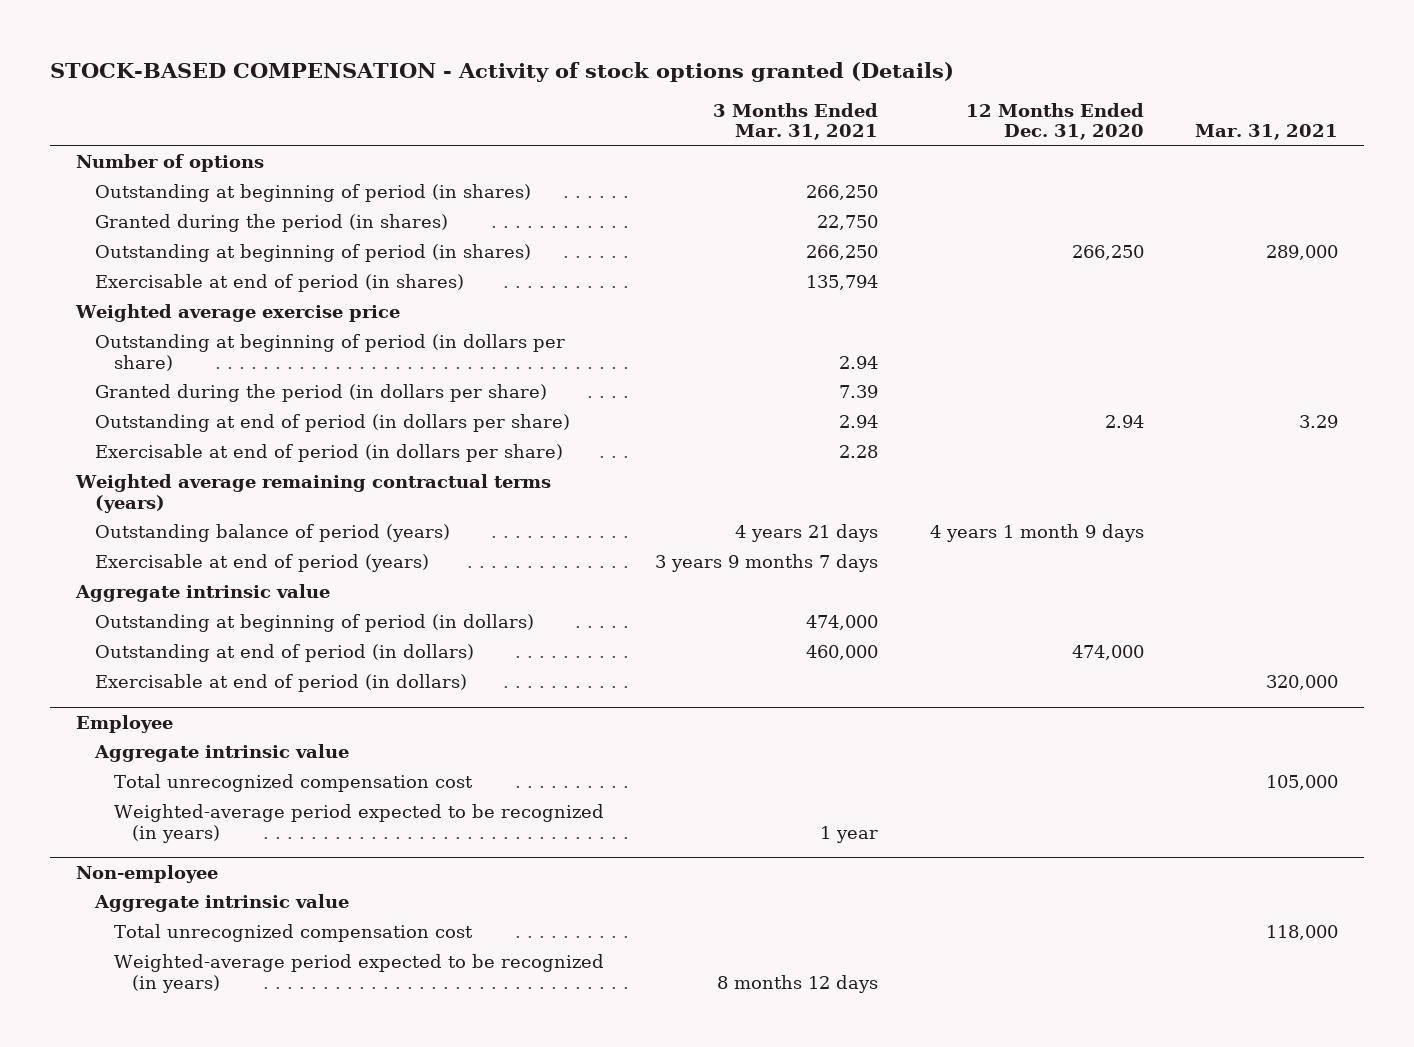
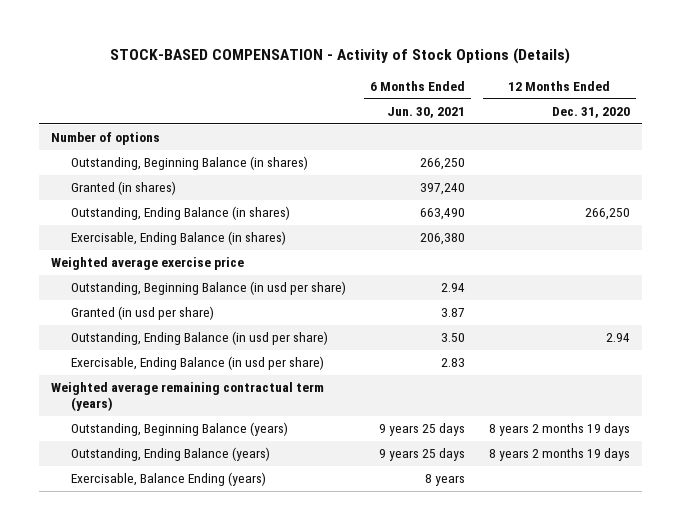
- STOCK-BASED COMPENSATION - Activity of stock options granted (Details)
+ STOCK-BASED COMPENSATION - Activity of Stock Options (Details)
- | 3 Months Ended Mar. 31, 2021 | 12 Months Ended Dec. 31, 2020 | Mar. 31, 2021
+ | 6 Months Ended Jun. 30, 2021 | 12 Months Ended Dec. 31, 2020
- Outstanding at beginning of period (in shares) | 266,250 | |
- Granted during the period (in shares) | 22,750 | |
- Outstanding at beginning of period (in shares) | 266,250 | 266,250 | 289,000
- Exercisable at end of period (in shares) | 135,794 | |
+ Outstanding, Beginning Balance (in shares) | 266,250 |
+ Granted (in shares) | 397,240 |
+ Outstanding, Ending Balance (in shares) | 663,490 | 266,250
+ Exercisable, Ending Balance (in shares) | 206,380 |
- Outstanding at beginning of period (in dollars per share) | 2.94 | |
- Granted during the period (in dollars per share) | 7.39 | |
- Outstanding at end of period (in dollars per share) | 2.94 | 2.94 | 3.29
- Exercisable at end of period (in dollars per share) | 2.28 | |
- Weighted average remaining contractual terms (years)
- Outstanding balance of period (years) | 4 years 21 days | 4 years 1 month 9 days |
- Exercisable at end of period (years) | 3 years 9 months 7 days | |
- Aggregate intrinsic value
- Outstanding at beginning of period (in dollars) | 474,000 | |
- Outstanding at end of period (in dollars) | 460,000 | 474,000 |
- Exercisable at end of period (in dollars) | | | 320,000
- Employee
- Aggregate intrinsic value
- Total unrecognized compensation cost | | | 105,000
- Weighted-average period expected to be recognized (in years) | 1 year | |
- Non-employee
- Aggregate intrinsic value
- Total unrecognized compensation cost | | | 118,000
- Weighted-average period expected to be recognized (in years) | 8 months 12 days | |
+ Outstanding, Beginning Balance (in usd per share) | 2.94 |
+ Granted (in usd per share) | 3.87 |
+ Outstanding, Ending Balance (in usd per share) | 3.50 | 2.94
+ Exercisable, Ending Balance (in usd per share) | 2.83 |
+ Weighted average remaining contractual term (years)
+ Outstanding, Beginning Balance (years) | 9 years 25 days | 8 years 2 months 19 days
+ Outstanding, Ending Balance (years) | 9 years 25 days | 8 years 2 months 19 days
+ Exercisable, Balance Ending (years) | 8 years |

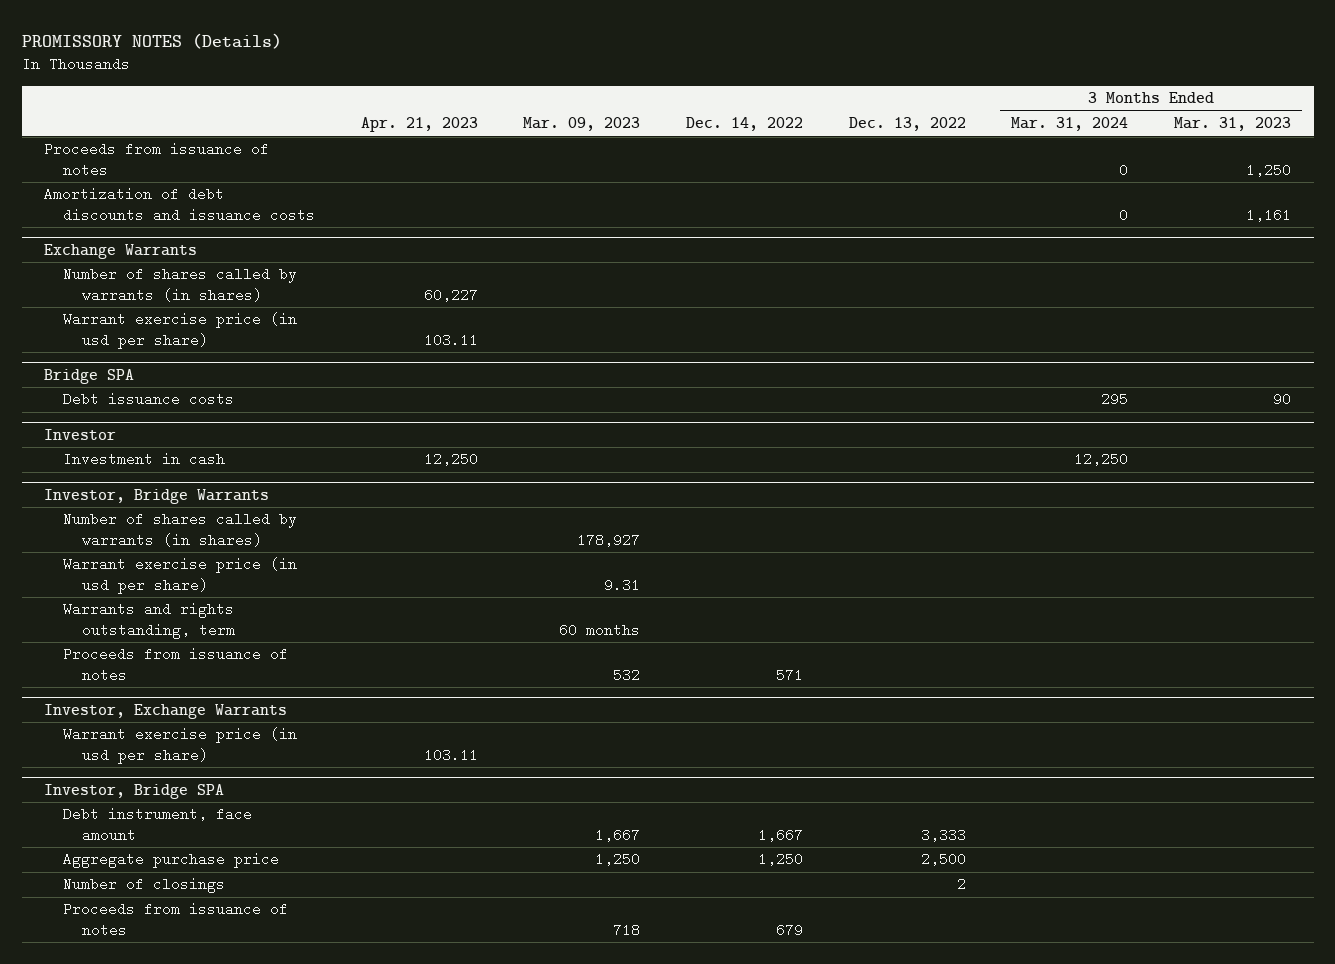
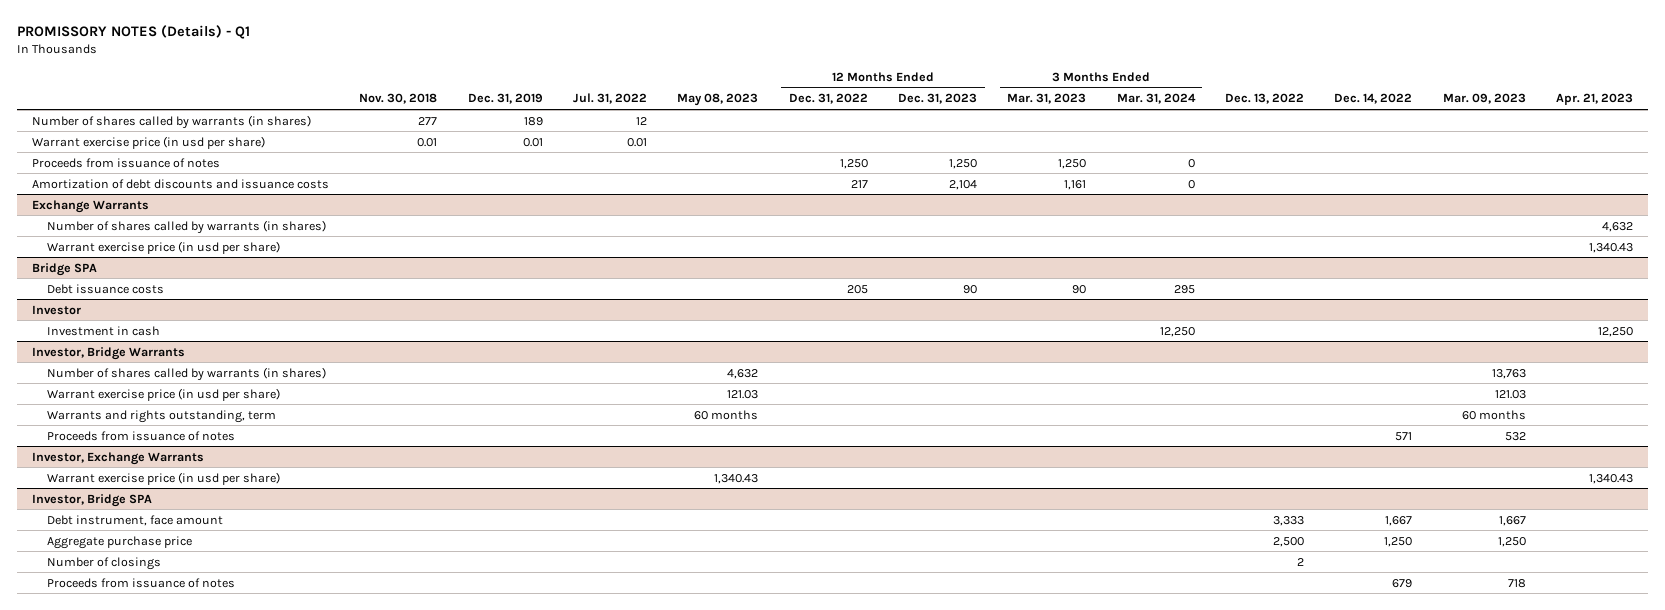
- PROMISSORY NOTES (Details)
+ PROMISSORY NOTES (Details) - Q1
- | Apr. 21, 2023 | Mar. 09, 2023 | Dec. 14, 2022 | Dec. 13, 2022 | 3 Months Ended Mar. 31, 2024 | 3 Months Ended Mar. 31, 2023
+ | Nov. 30, 2018 | Dec. 31, 2019 | Jul. 31, 2022 | May 08, 2023 | 12 Months Ended Dec. 31, 2022 | 12 Months Ended Dec. 31, 2023 | 3 Months Ended Mar. 31, 2023 | 3 Months Ended Mar. 31, 2024 | Dec. 13, 2022 | Dec. 14, 2022 | Mar. 09, 2023 | Apr. 21, 2023
+ Number of shares called by warrants (in shares) | 277 | 189 | 12 | | | | | | | | |
+ Warrant exercise price (in usd per share) | 0.01 | 0.01 | 0.01 | | | | | | | | |
@ Exchange Warrants
- Number of shares called by warrants (in shares) | 60,227 | | | | |
- Warrant exercise price (in usd per share) | 103.11 | | | | |
+ Number of shares called by warrants (in shares) | | | | | | | | | | | | 4,632
+ Warrant exercise price (in usd per share) | | | | | | | | | | | | 1,340.43
@ Investor, Bridge Warrants
- Number of shares called by warrants (in shares) | | 178,927 | | | |
- Warrant exercise price (in usd per share) | | 9.31 | | | |
+ Number of shares called by warrants (in shares) | | | | 4,632 | | | | | | | 13,763 |
+ Warrant exercise price (in usd per share) | | | | 121.03 | | | | | | | 121.03 |
@ Investor, Exchange Warrants
- Warrant exercise price (in usd per share) | 103.11 | | | | |
+ Warrant exercise price (in usd per share) | | | | 1,340.43 | | | | | | | | 1,340.43

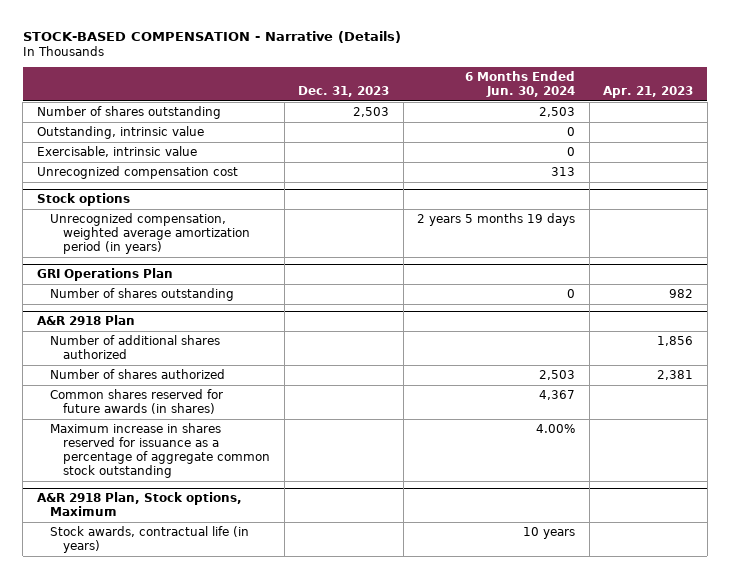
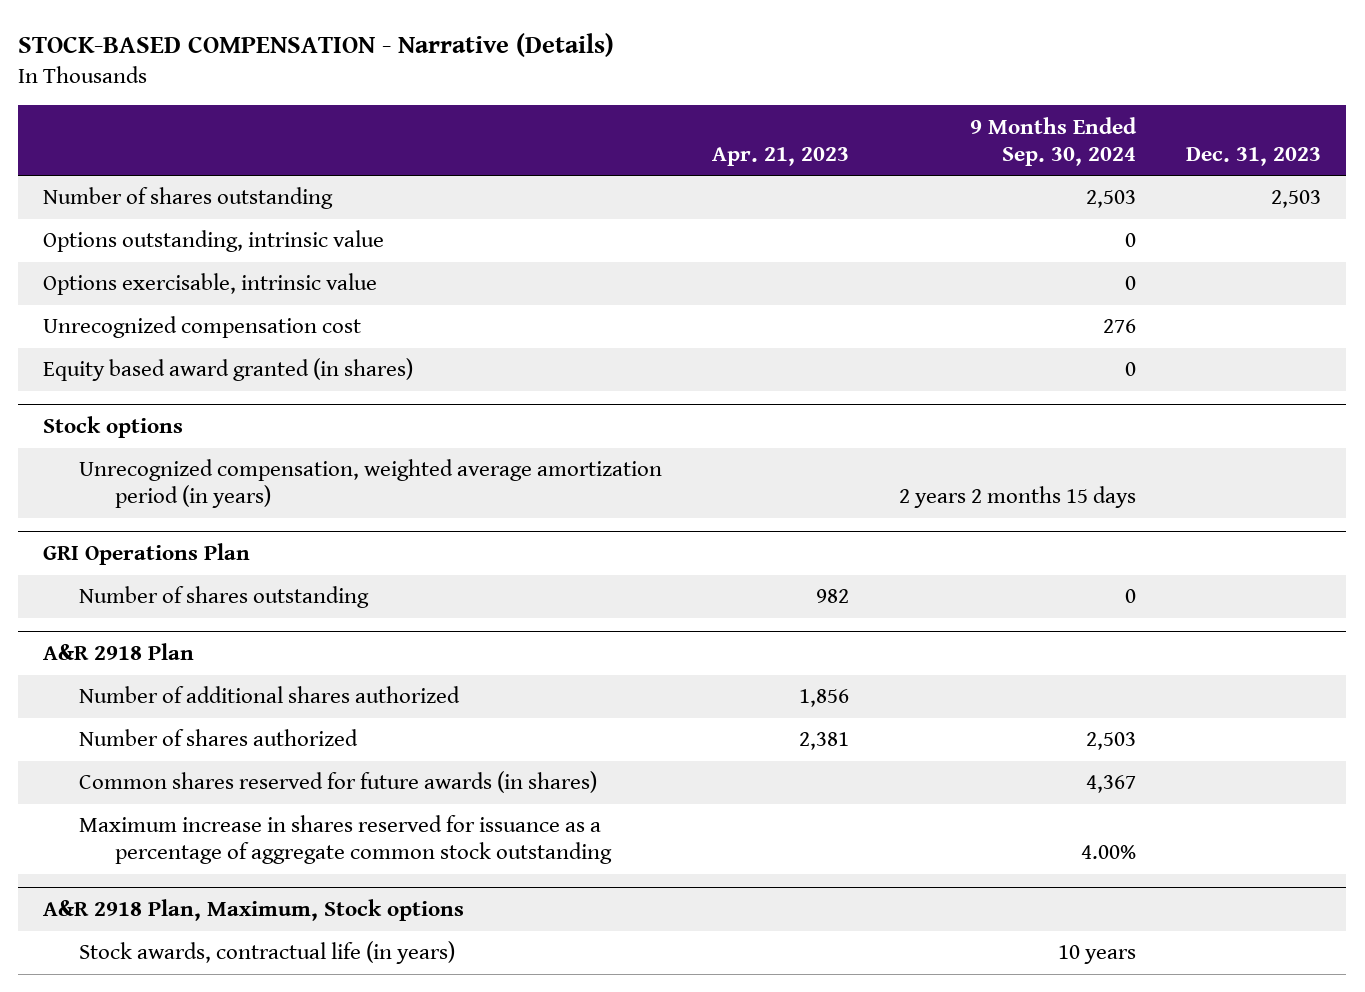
- | Dec. 31, 2023 | 6 Months Ended Jun. 30, 2024 | Apr. 21, 2023
+ | Apr. 21, 2023 | 9 Months Ended Sep. 30, 2024 | Dec. 31, 2023
- Outstanding, intrinsic value | | 0 |
- Exercisable, intrinsic value | | 0 |
+ Options outstanding, intrinsic value | | 0 |
+ Options exercisable, intrinsic value | | 0 |
+ Equity based award granted (in shares) | | 0 |
- A&R 2918 Plan, Stock options, Maximum
+ A&R 2918 Plan, Maximum, Stock options

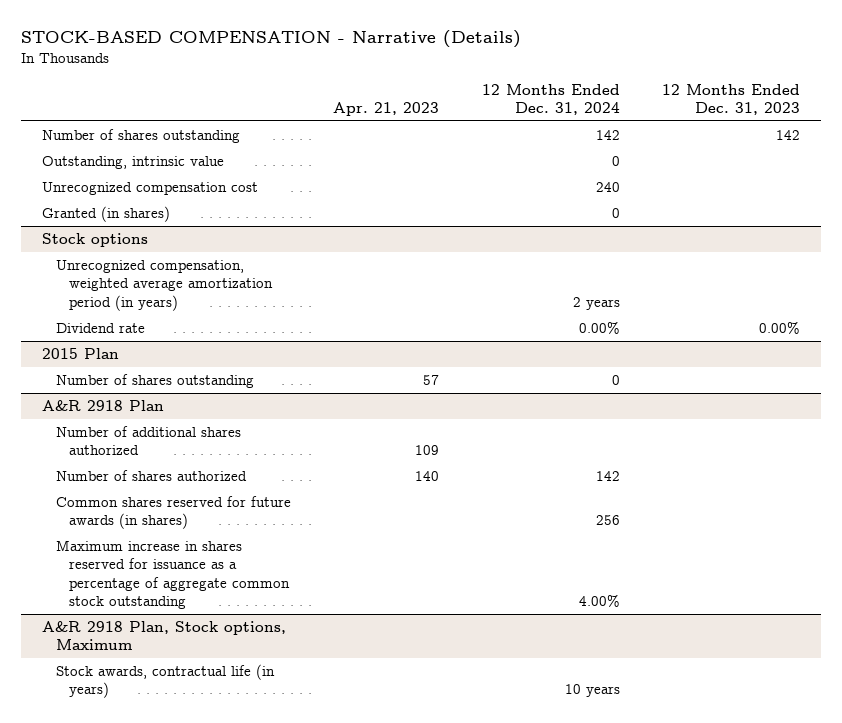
- | Apr. 21, 2023 | 9 Months Ended Sep. 30, 2024 | Dec. 31, 2023
+ | Apr. 21, 2023 | 12 Months Ended Dec. 31, 2024 | 12 Months Ended Dec. 31, 2023
- Options outstanding, intrinsic value | | 0 |
- Options exercisable, intrinsic value | | 0 |
+ Outstanding, intrinsic value | | 0 |
- Equity based award granted (in shares) | | 0 |
+ Granted (in shares) | | 0 |
- GRI Operations Plan
- Number of shares outstanding | 982 | 0 |
@ Stock options
+ Dividend rate | | 0.00% | 0.00%
+ 2015 Plan
+ Number of shares outstanding | 57 | 0 |
@ A&R 2918 Plan
- Number of additional shares authorized | 1,856 | |
- Number of shares authorized | 2,381 | 2,503 |
+ Number of additional shares authorized | 109 | |
+ Number of shares authorized | 140 | 142 |
- A&R 2918 Plan, Maximum, Stock options
+ A&R 2918 Plan, Stock options, Maximum

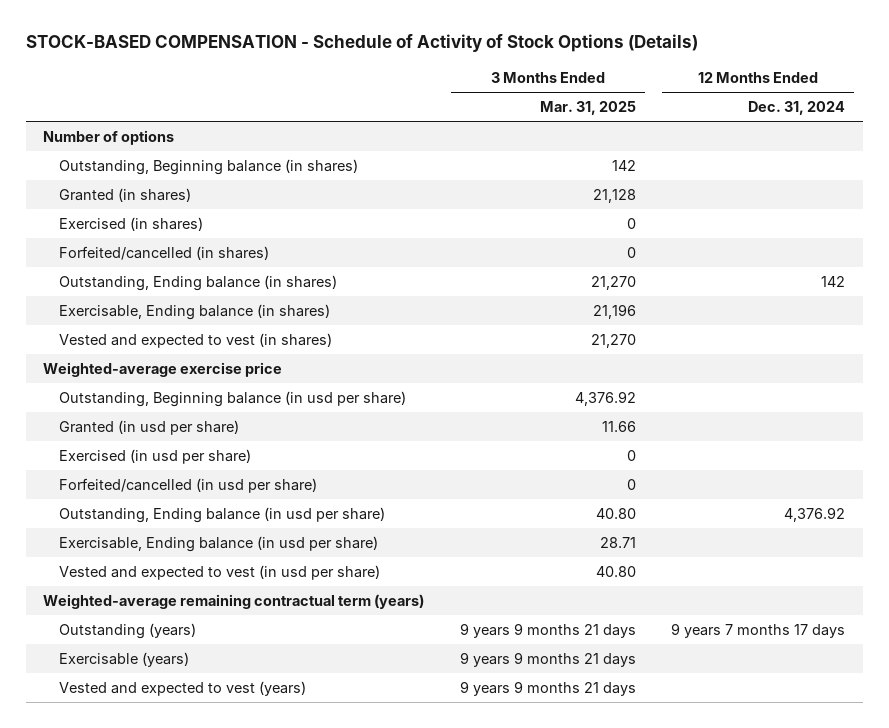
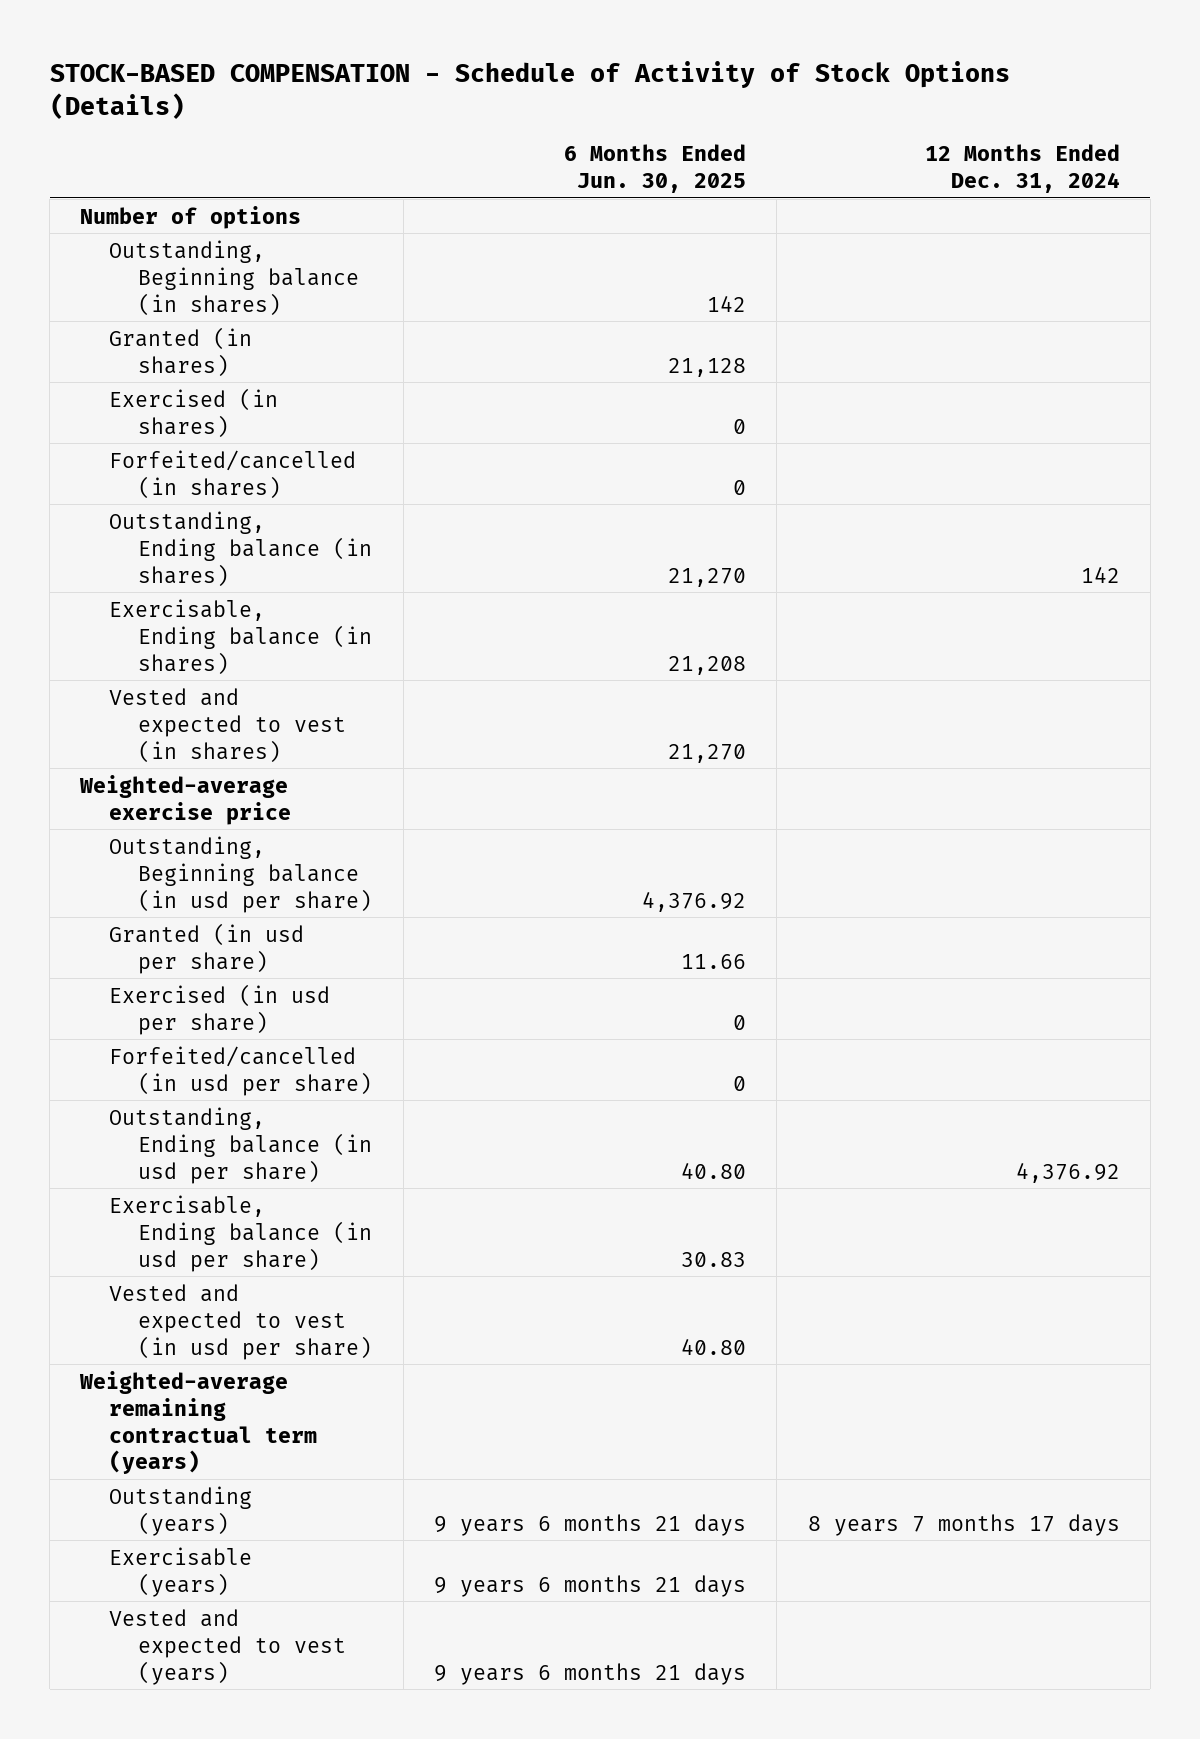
- | 3 Months Ended Mar. 31, 2025 | 12 Months Ended Dec. 31, 2024
+ | 6 Months Ended Jun. 30, 2025 | 12 Months Ended Dec. 31, 2024
- Outstanding (years) | 9 years 9 months 21 days | 9 years 7 months 17 days
+ Outstanding (years) | 9 years 6 months 21 days | 8 years 7 months 17 days

